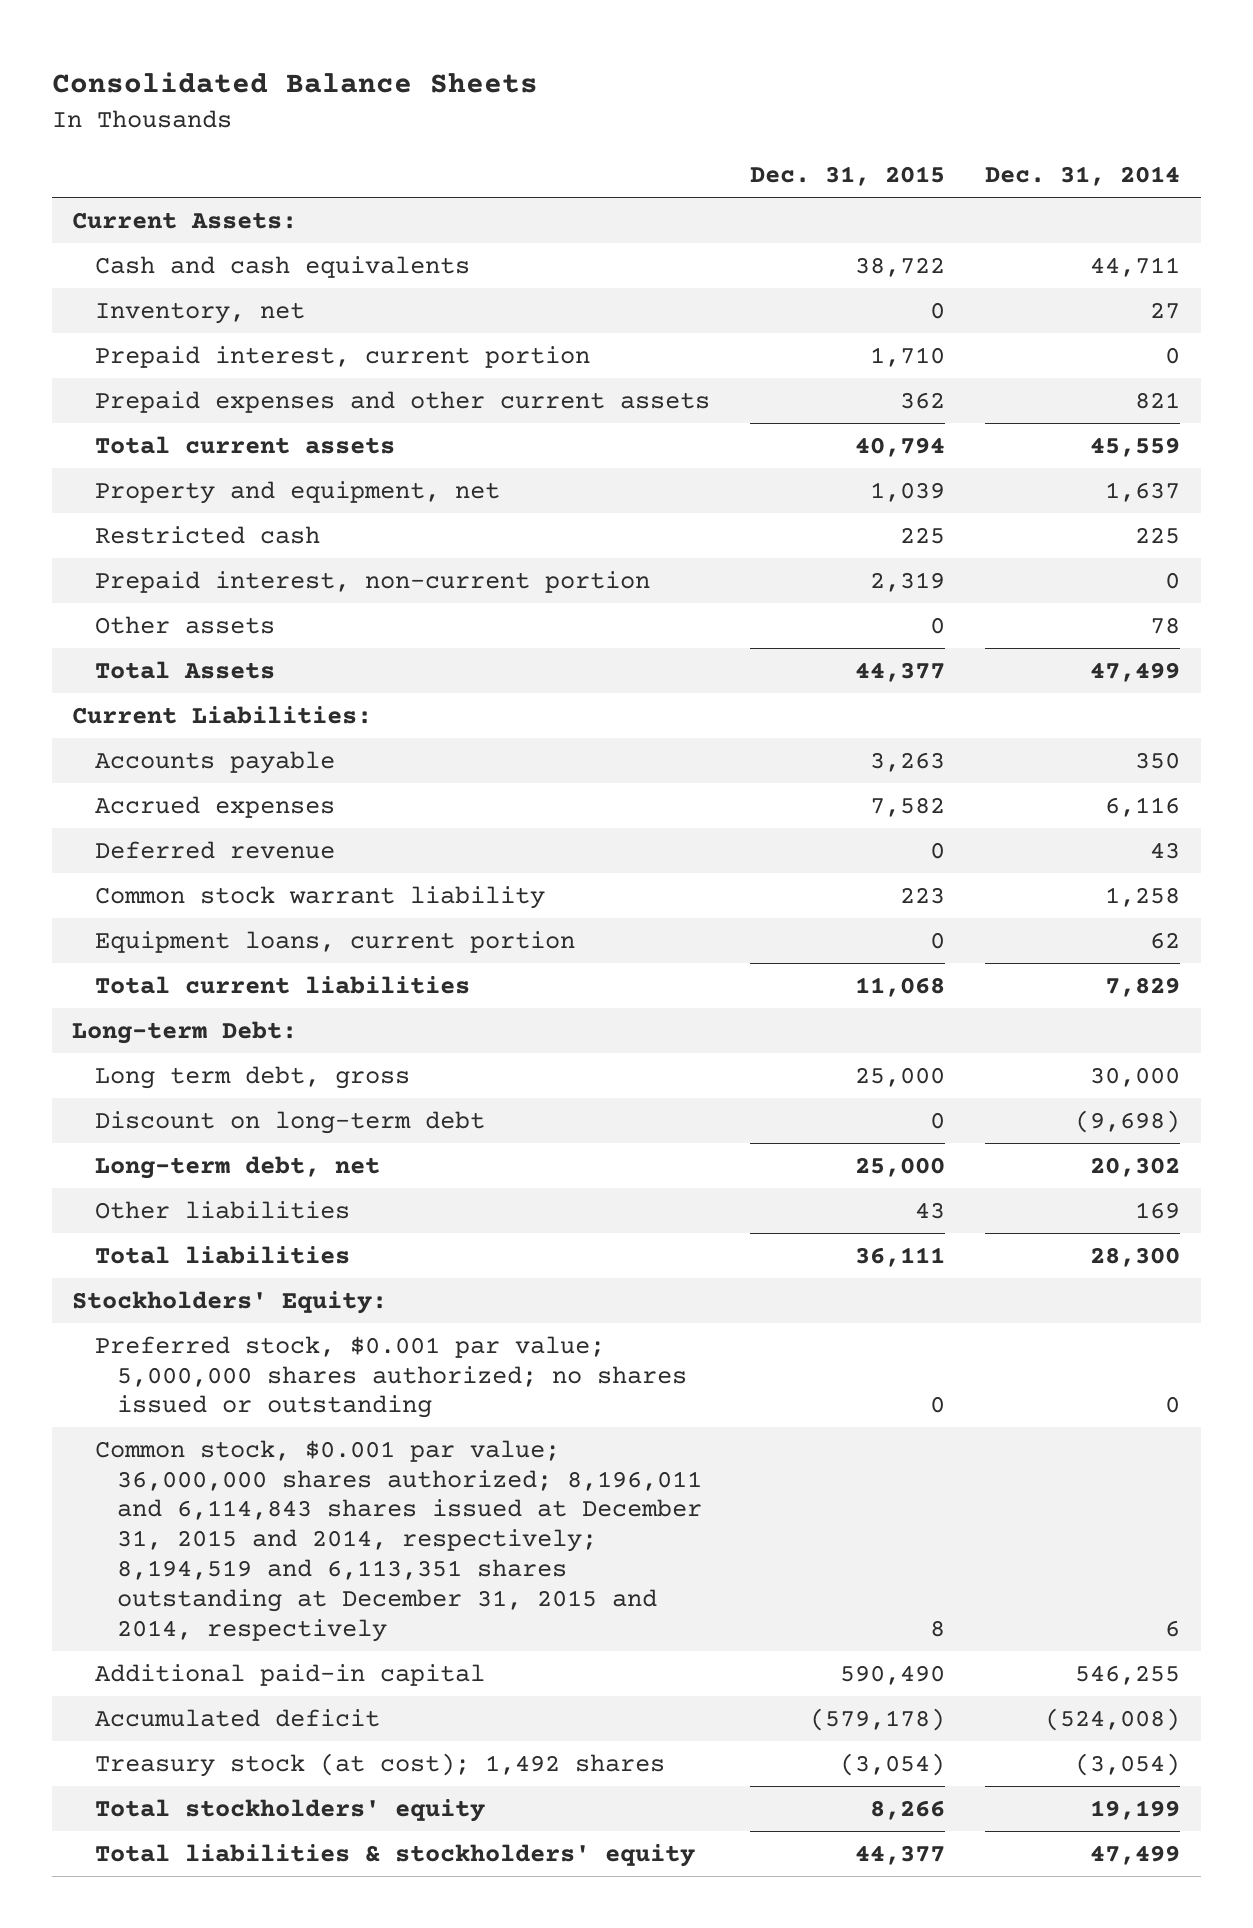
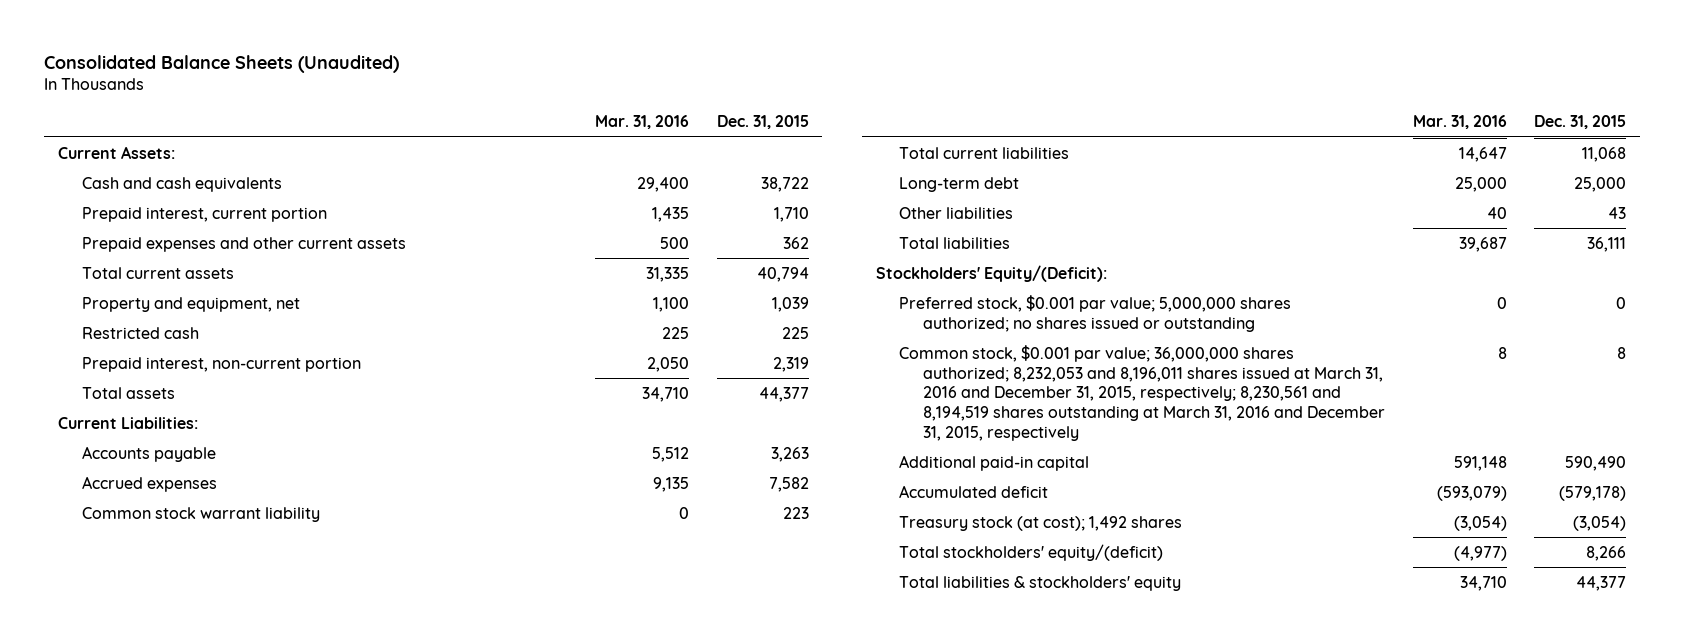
- Consolidated Balance Sheets
+ Consolidated Balance Sheets (Unaudited)
- | Dec. 31, 2015 | Dec. 31, 2014
+ | Mar. 31, 2016 | Dec. 31, 2015
- Inventory, net | 0 | 27
- Other assets | 0 | 78
- Total Assets | 44,377 | 47,499
+ Total assets | 34,710 | 44,377
- Deferred revenue | 0 | 43
- Equipment loans, current portion | 0 | 62
- Long-term Debt:
- Long term debt, gross | 25,000 | 30,000
- Discount on long-term debt | 0 | (9,698)
- Long-term debt, net | 25,000 | 20,302
+ Long-term debt | 25,000 | 25,000
- Stockholders' Equity:
+ Stockholders' Equity/(Deficit):
- Common stock, $0.001 par value; 36,000,000 shares authorized; 8,196,011 and 6,114,843 shares issued at December 31, 2015 and 2014, respectively; 8,194,519 and 6,113,351 shares outstanding at December 31, 2015 and 2014, respectively | 8 | 6
+ Common stock, $0.001 par value; 36,000,000 shares authorized; 8,232,053 and 8,196,011 shares issued at March 31, 2016 and December 31, 2015, respectively; 8,230,561 and 8,194,519 shares outstanding at March 31, 2016 and December 31, 2015, respectively | 8 | 8
- Total stockholders' equity | 8,266 | 19,199
+ Total stockholders' equity/(deficit) | (4,977) | 8,266

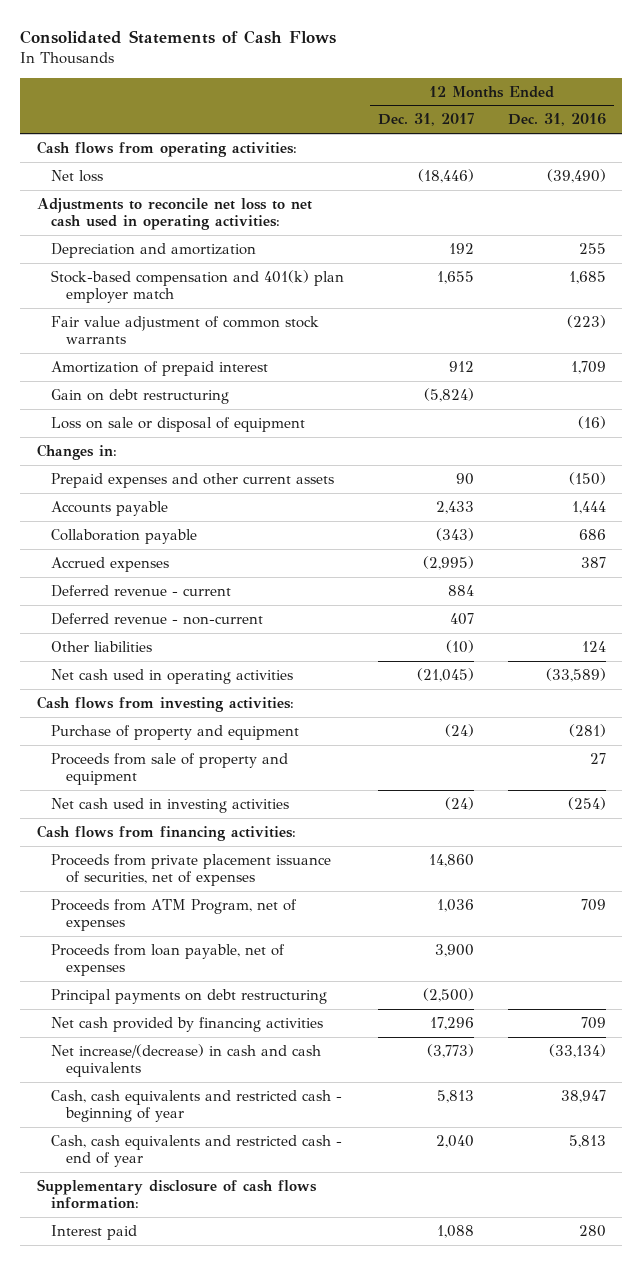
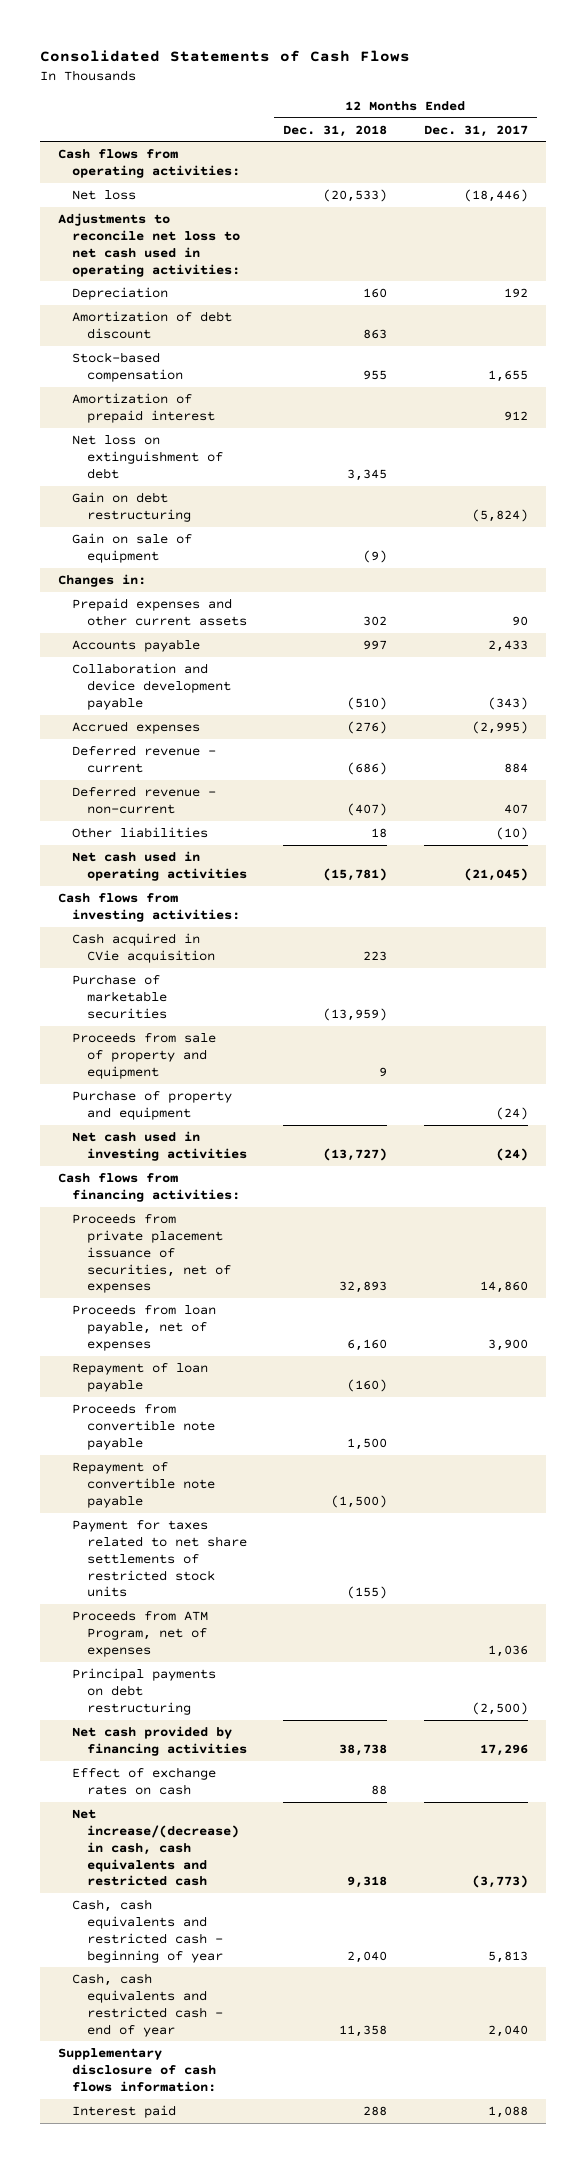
- | 12 Months Ended Dec. 31, 2017 | 12 Months Ended Dec. 31, 2016
+ | 12 Months Ended Dec. 31, 2018 | 12 Months Ended Dec. 31, 2017
- Depreciation and amortization | 192 | 255
- Stock-based compensation and 401(k) plan employer match | 1,655 | 1,685
- Fair value adjustment of common stock warrants | | (223)
+ Depreciation | 160 | 192
+ Amortization of debt discount | 863 |
+ Stock-based compensation | 955 | 1,655
+ Net loss on extinguishment of debt | 3,345 |
- Loss on sale or disposal of equipment | | (16)
+ Gain on sale of equipment | (9) |
- Collaboration payable | (343) | 686
+ Collaboration and device development payable | (510) | (343)
+ Cash acquired in CVie acquisition | 223 |
+ Purchase of marketable securities | (13,959) |
moved down: Purchase of property and equipment | | (24)
+ Repayment of loan payable | (160) |
+ Proceeds from convertible note payable | 1,500 |
+ Repayment of convertible note payable | (1,500) |
+ Payment for taxes related to net share settlements of restricted stock units | (155) |
moved down: Proceeds from ATM Program, net of expenses | | 1,036
- Net increase/(decrease) in cash and cash equivalents | (3,773) | (33,134)
+ Effect of exchange rates on cash | 88 |
+ Net increase/(decrease) in cash, cash equivalents and restricted cash | 9,318 | (3,773)

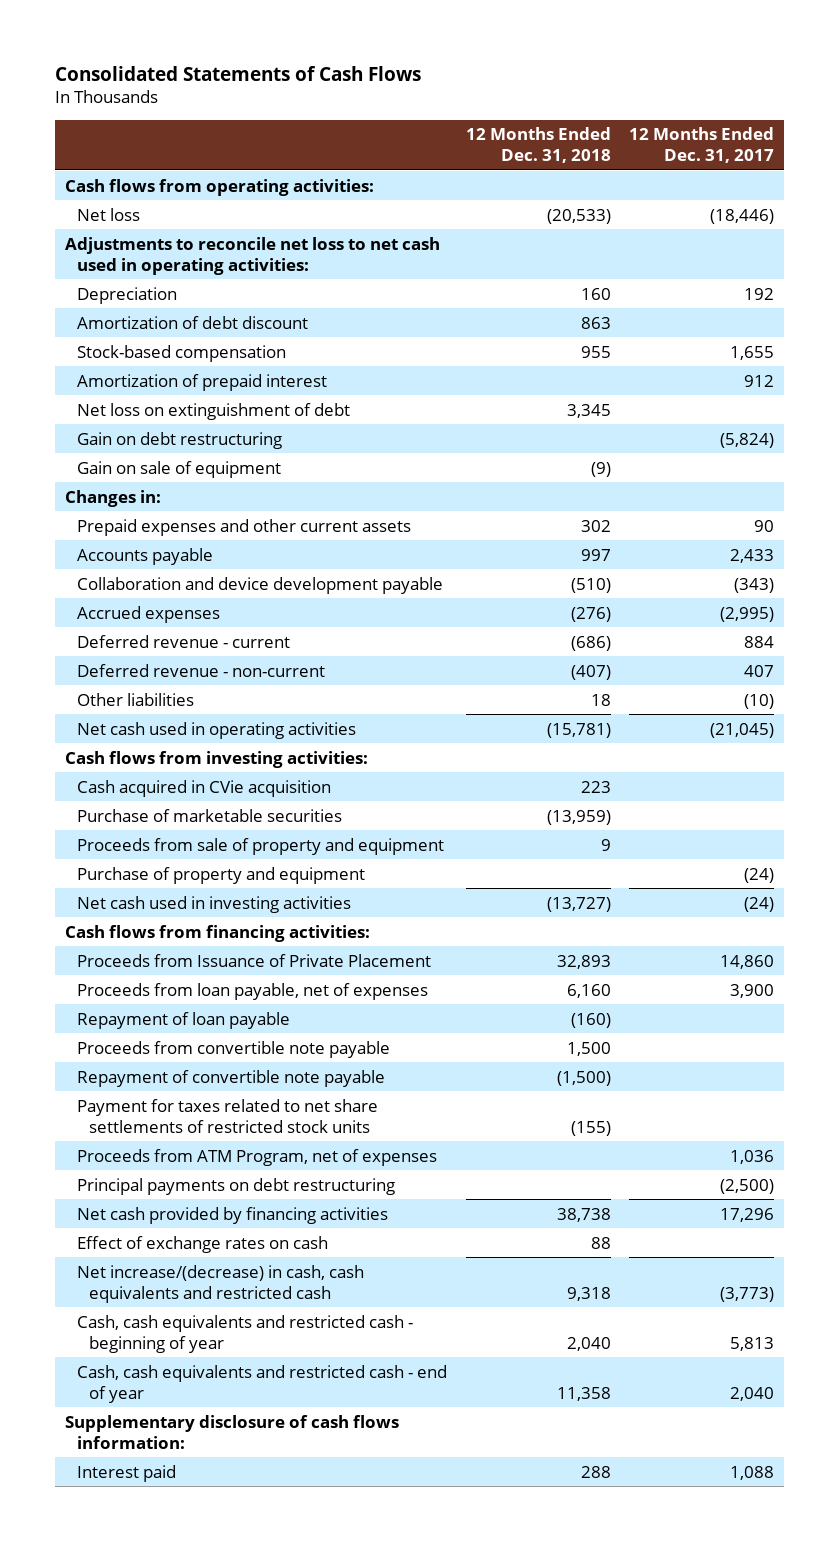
- Proceeds from private placement issuance of securities, net of expenses | 32,893 | 14,860
+ Proceeds from Issuance of Private Placement | 32,893 | 14,860

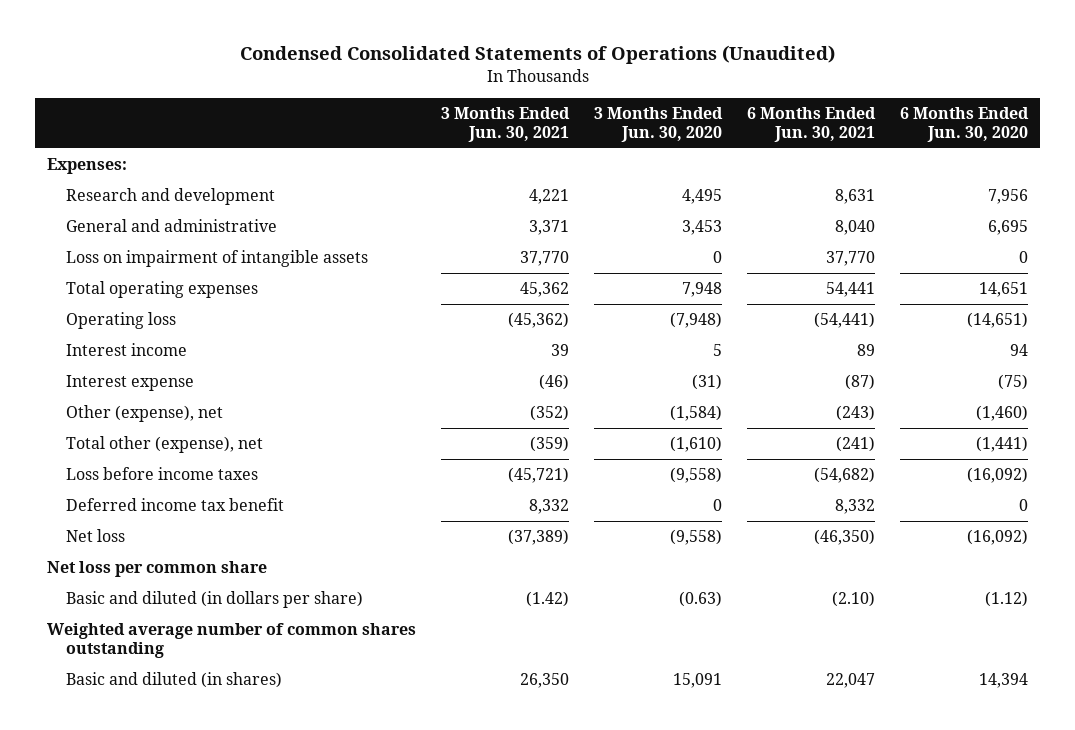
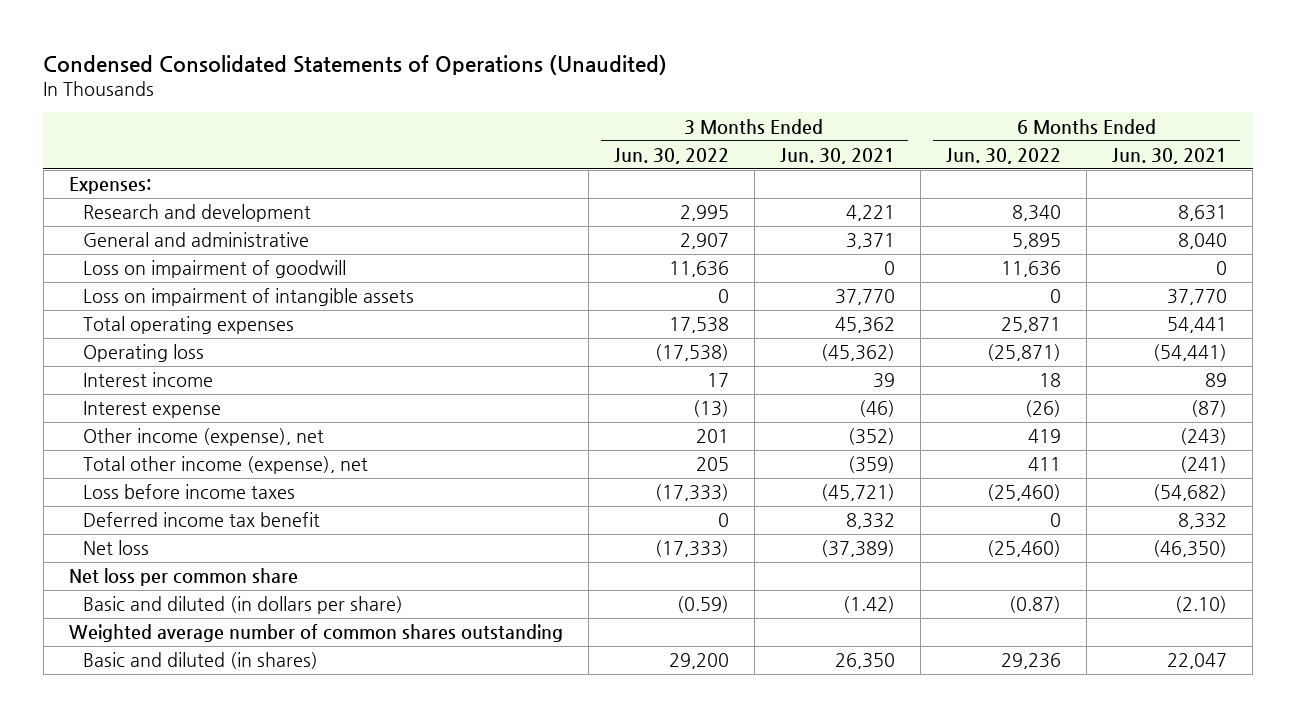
- | 3 Months Ended Jun. 30, 2021 | 3 Months Ended Jun. 30, 2020 | 6 Months Ended Jun. 30, 2021 | 6 Months Ended Jun. 30, 2020
+ | 3 Months Ended Jun. 30, 2022 | 3 Months Ended Jun. 30, 2021 | 6 Months Ended Jun. 30, 2022 | 6 Months Ended Jun. 30, 2021
+ Loss on impairment of goodwill | 11,636 | 0 | 11,636 | 0
- Other (expense), net | (352) | (1,584) | (243) | (1,460)
- Total other (expense), net | (359) | (1,610) | (241) | (1,441)
+ Other income (expense), net | 201 | (352) | 419 | (243)
+ Total other income (expense), net | 205 | (359) | 411 | (241)

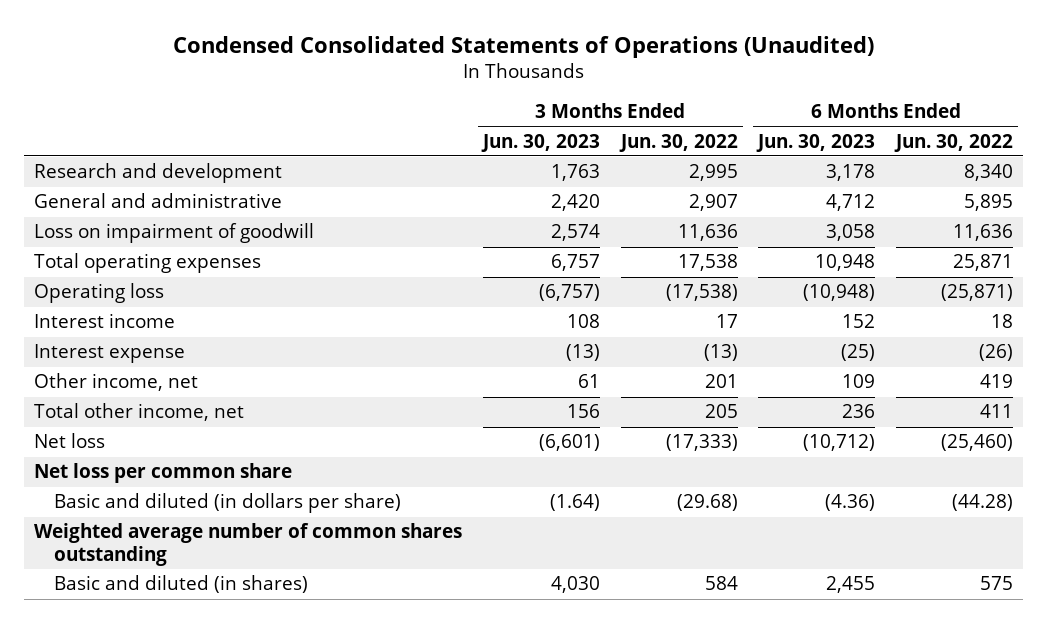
- | 3 Months Ended Jun. 30, 2022 | 3 Months Ended Jun. 30, 2021 | 6 Months Ended Jun. 30, 2022 | 6 Months Ended Jun. 30, 2021
+ | 3 Months Ended Jun. 30, 2023 | 3 Months Ended Jun. 30, 2022 | 6 Months Ended Jun. 30, 2023 | 6 Months Ended Jun. 30, 2022
- Expenses:
- Loss on impairment of intangible assets | 0 | 37,770 | 0 | 37,770
- Other income (expense), net | 201 | (352) | 419 | (243)
- Total other income (expense), net | 205 | (359) | 411 | (241)
- Loss before income taxes | (17,333) | (45,721) | (25,460) | (54,682)
- Deferred income tax benefit | 0 | 8,332 | 0 | 8,332
+ Other income, net | 61 | 201 | 109 | 419
+ Total other income, net | 156 | 205 | 236 | 411
- Basic and diluted (in dollars per share) | (0.59) | (1.42) | (0.87) | (2.10)
+ Basic and diluted (in dollars per share) | (1.64) | (29.68) | (4.36) | (44.28)
- Basic and diluted (in shares) | 29,200 | 26,350 | 29,236 | 22,047
+ Basic and diluted (in shares) | 4,030 | 584 | 2,455 | 575

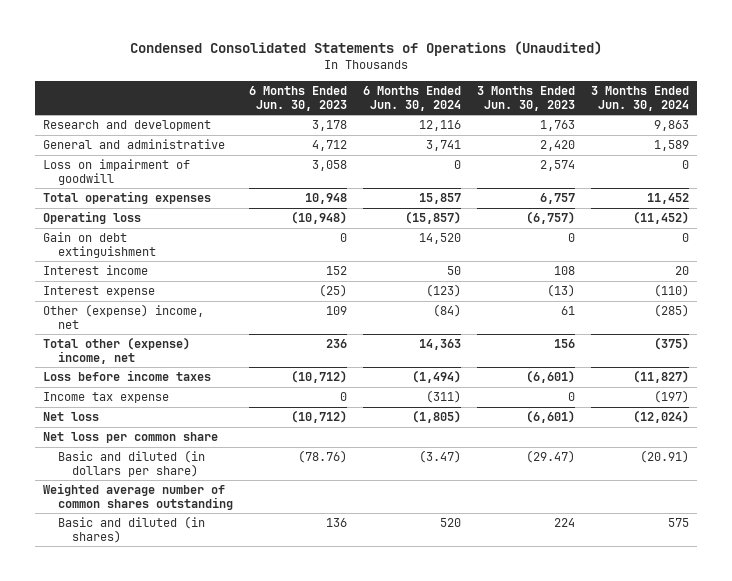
- | 3 Months Ended Jun. 30, 2023 | 3 Months Ended Jun. 30, 2022 | 6 Months Ended Jun. 30, 2023 | 6 Months Ended Jun. 30, 2022
+ | 6 Months Ended Jun. 30, 2023 | 6 Months Ended Jun. 30, 2024 | 3 Months Ended Jun. 30, 2023 | 3 Months Ended Jun. 30, 2024
+ Gain on debt extinguishment | 0 | 14,520 | 0 | 0
- Other income, net | 61 | 201 | 109 | 419
- Total other income, net | 156 | 205 | 236 | 411
+ Other (expense) income, net | 109 | (84) | 61 | (285)
+ Total other (expense) income, net | 236 | 14,363 | 156 | (375)
+ Loss before income taxes | (10,712) | (1,494) | (6,601) | (11,827)
+ Income tax expense | 0 | (311) | 0 | (197)
- Basic and diluted (in dollars per share) | (1.64) | (29.68) | (4.36) | (44.28)
+ Basic and diluted (in dollars per share) | (78.76) | (3.47) | (29.47) | (20.91)
- Basic and diluted (in shares) | 4,030 | 584 | 2,455 | 575
+ Basic and diluted (in shares) | 136 | 520 | 224 | 575

